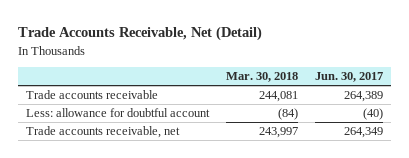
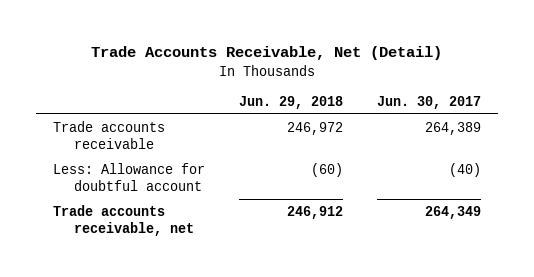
- | Mar. 30, 2018 | Jun. 30, 2017
+ | Jun. 29, 2018 | Jun. 30, 2017
- Less: allowance for doubtful account | (84) | (40)
+ Less: Allowance for doubtful account | (60) | (40)

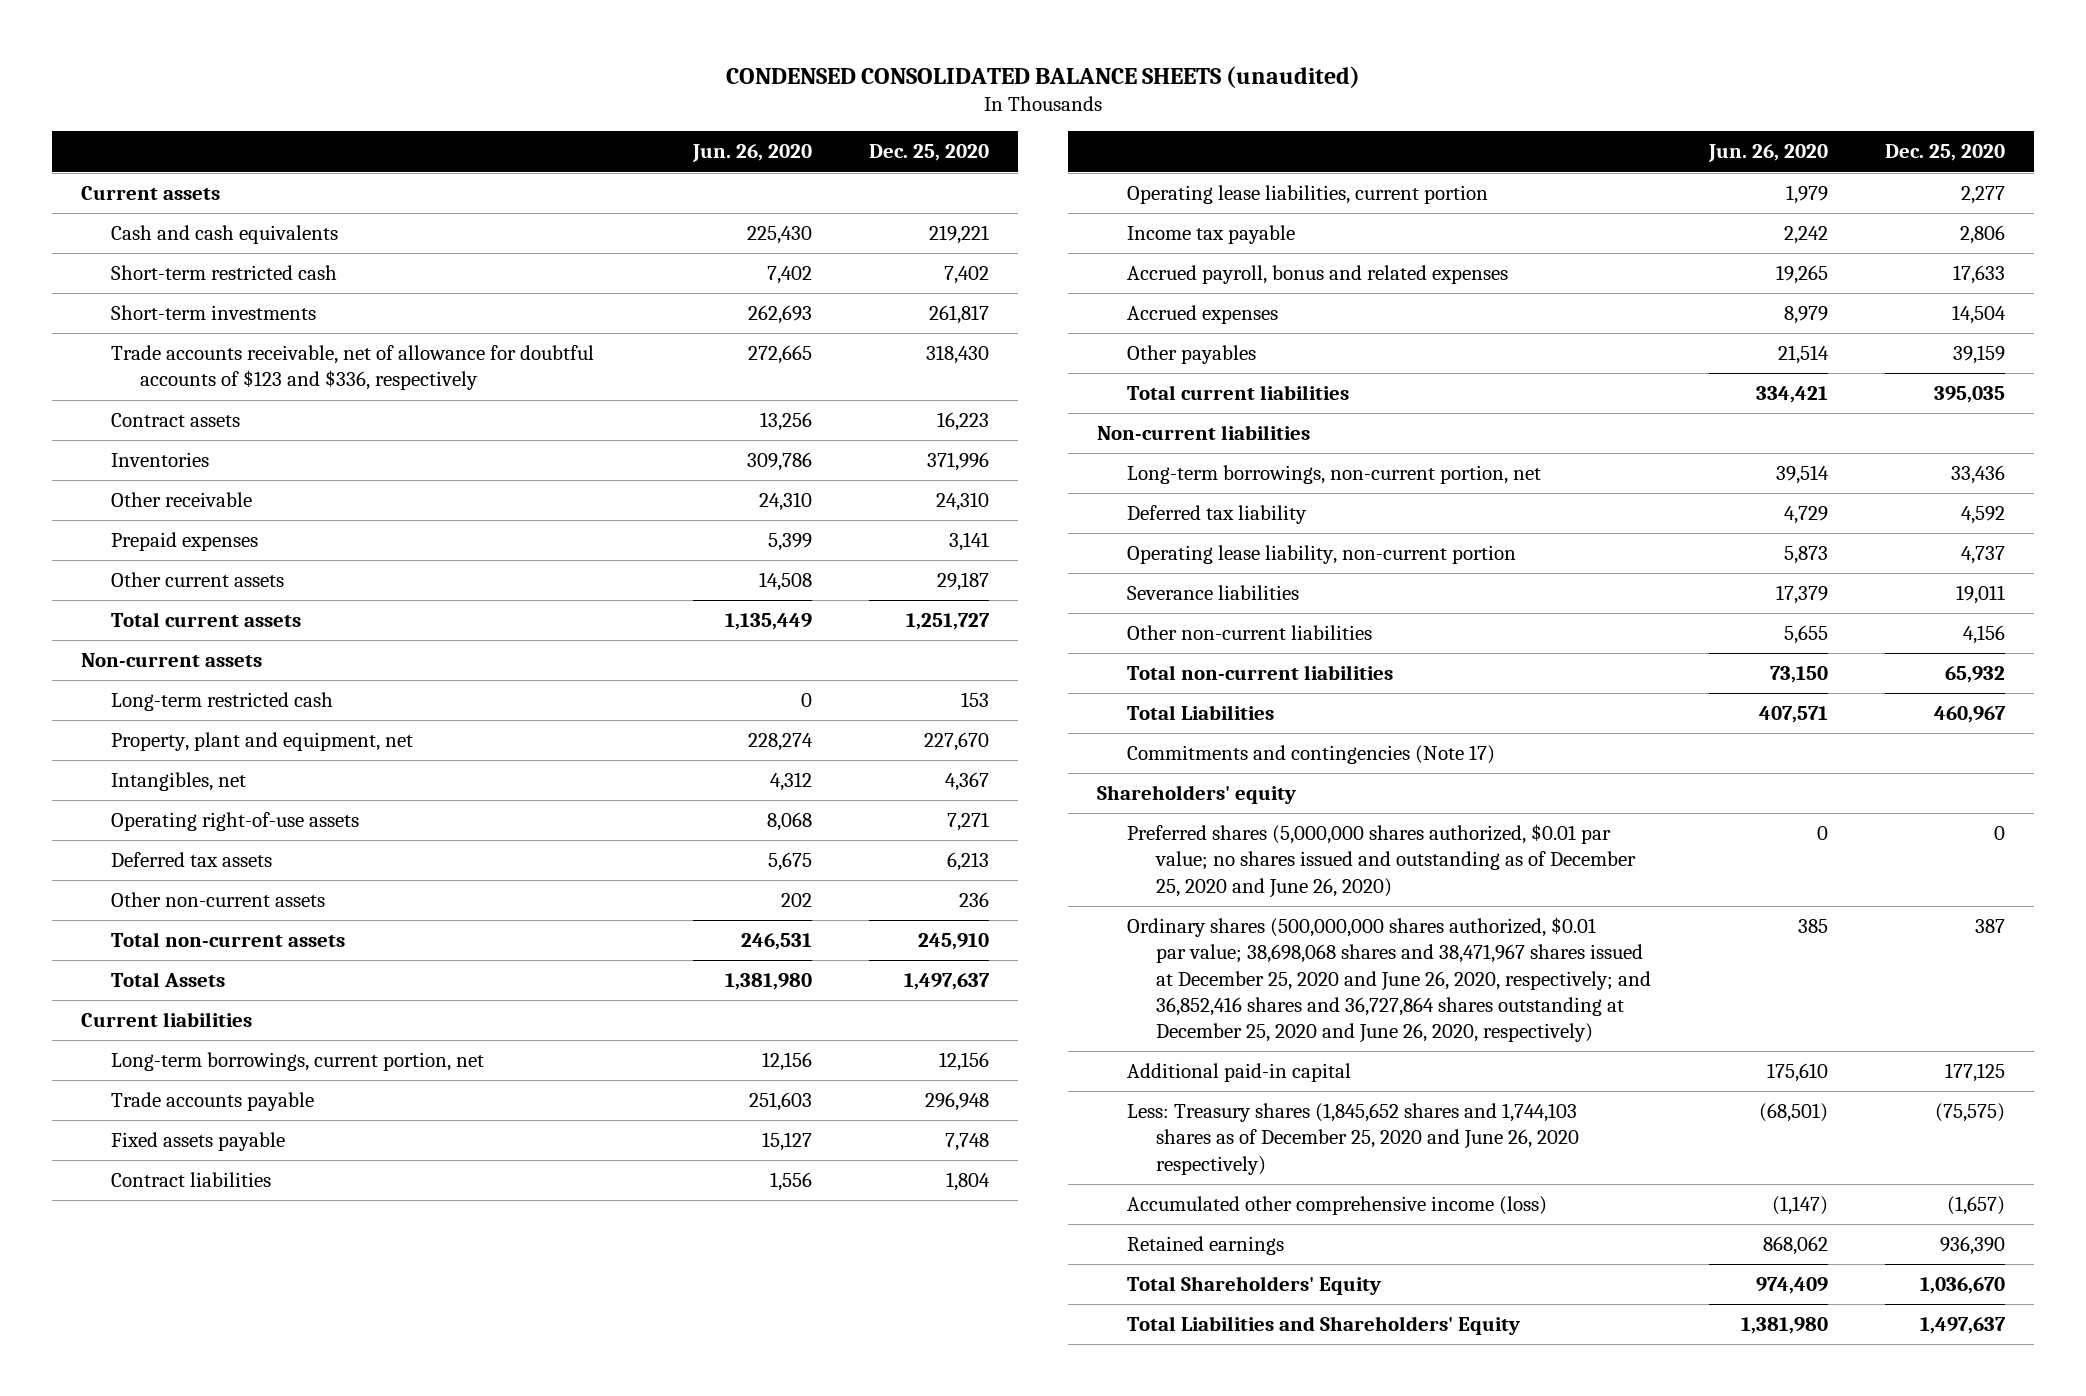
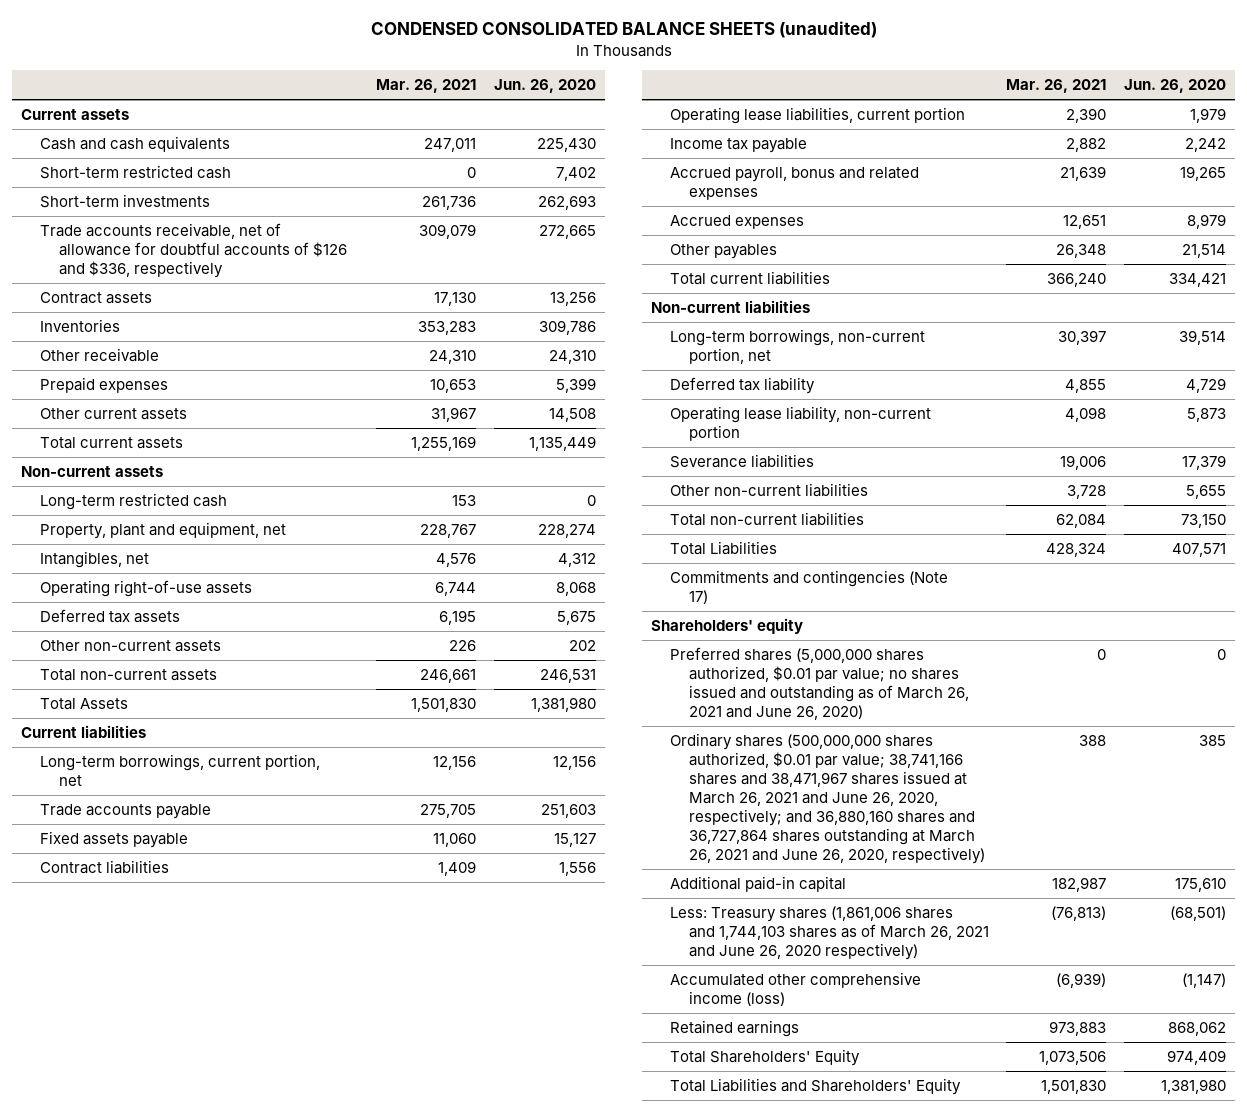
- | Jun. 26, 2020 | Dec. 25, 2020
+ | Mar. 26, 2021 | Jun. 26, 2020
- Trade accounts receivable, net of allowance for doubtful accounts of $123 and $336, respectively | 272,665 | 318,430
+ Trade accounts receivable, net of allowance for doubtful accounts of $126 and $336, respectively | 309,079 | 272,665
- Preferred shares (5,000,000 shares authorized, $0.01 par value; no shares issued and outstanding as of December 25, 2020 and June 26, 2020) | 0 | 0
- Ordinary shares (500,000,000 shares authorized, $0.01 par value; 38,698,068 shares and 38,471,967 shares issued at December 25, 2020 and June 26, 2020, respectively; and 36,852,416 shares and 36,727,864 shares outstanding at December 25, 2020 and June 26, 2020, respectively) | 385 | 387
+ Preferred shares (5,000,000 shares authorized, $0.01 par value; no shares issued and outstanding as of March 26, 2021 and June 26, 2020) | 0 | 0
+ Ordinary shares (500,000,000 shares authorized, $0.01 par value; 38,741,166 shares and 38,471,967 shares issued at March 26, 2021 and June 26, 2020, respectively; and 36,880,160 shares and 36,727,864 shares outstanding at March 26, 2021 and June 26, 2020, respectively) | 388 | 385
- Less: Treasury shares (1,845,652 shares and 1,744,103 shares as of December 25, 2020 and June 26, 2020 respectively) | (68,501) | (75,575)
+ Less: Treasury shares (1,861,006 shares and 1,744,103 shares as of March 26, 2021 and June 26, 2020 respectively) | (76,813) | (68,501)

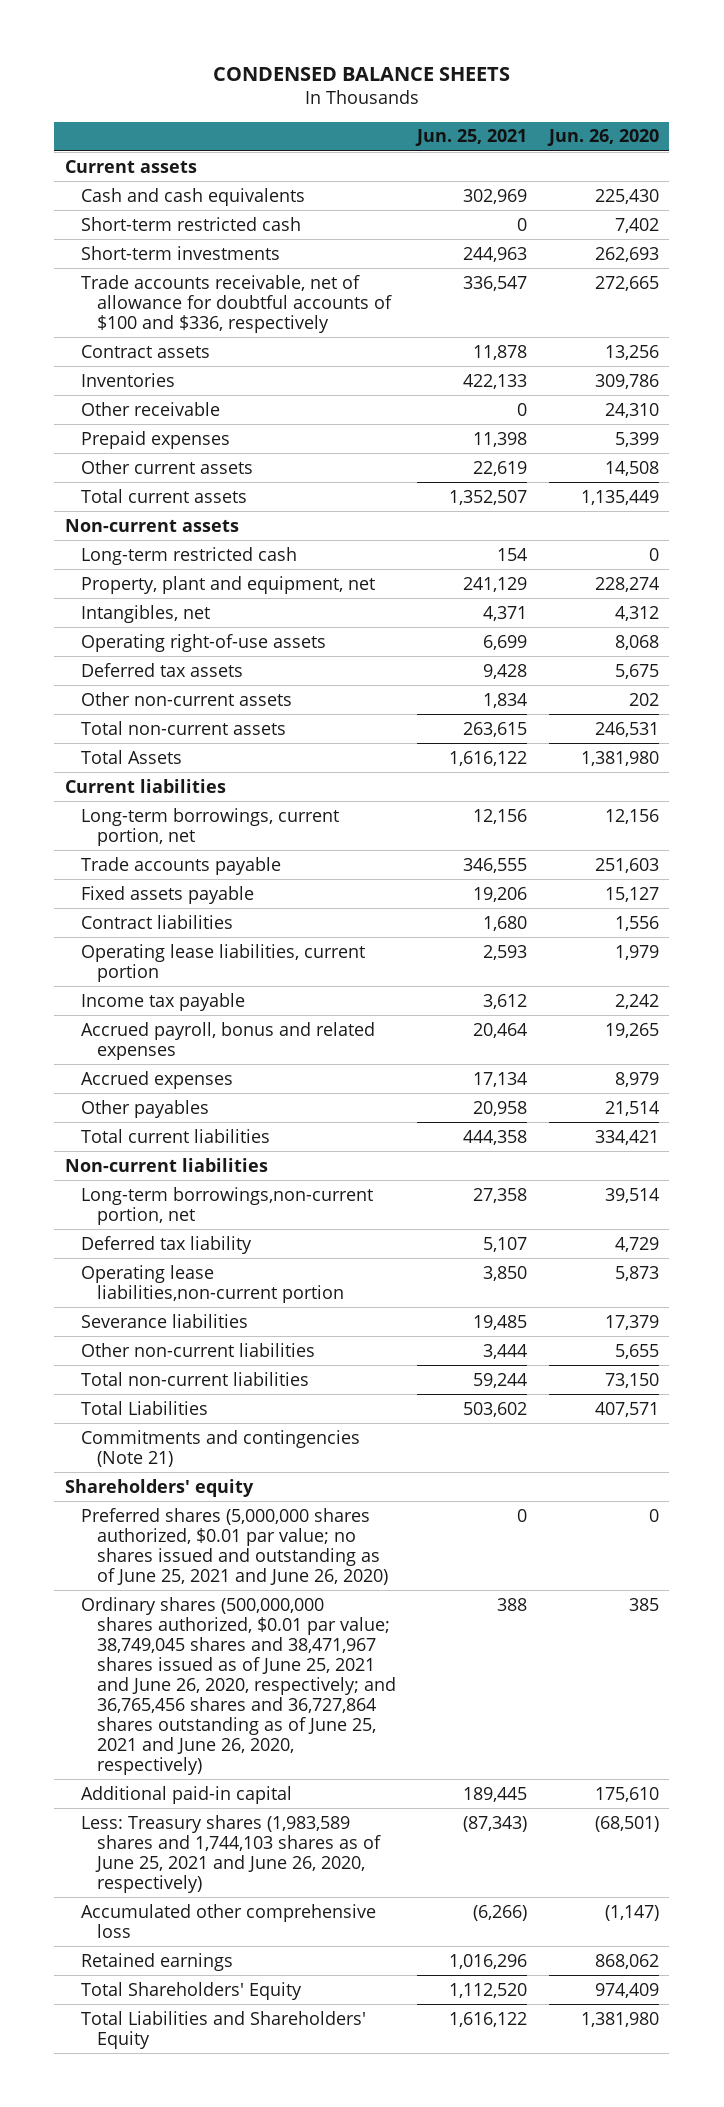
- CONDENSED CONSOLIDATED BALANCE SHEETS (unaudited)
+ CONDENSED BALANCE SHEETS
- | Mar. 26, 2021 | Jun. 26, 2020
+ | Jun. 25, 2021 | Jun. 26, 2020
- Trade accounts receivable, net of allowance for doubtful accounts of $126 and $336, respectively | 309,079 | 272,665
+ Trade accounts receivable, net of allowance for doubtful accounts of $100 and $336, respectively | 336,547 | 272,665
- Long-term borrowings, non-current portion, net | 30,397 | 39,514
+ Long-term borrowings,non-current portion, net | 27,358 | 39,514
- Operating lease liability, non-current portion | 4,098 | 5,873
+ Operating lease liabilities,non-current portion | 3,850 | 5,873
- Commitments and contingencies (Note 17)
+ Commitments and contingencies (Note 21)
- Preferred shares (5,000,000 shares authorized, $0.01 par value; no shares issued and outstanding as of March 26, 2021 and June 26, 2020) | 0 | 0
- Ordinary shares (500,000,000 shares authorized, $0.01 par value; 38,741,166 shares and 38,471,967 shares issued at March 26, 2021 and June 26, 2020, respectively; and 36,880,160 shares and 36,727,864 shares outstanding at March 26, 2021 and June 26, 2020, respectively) | 388 | 385
+ Preferred shares (5,000,000 shares authorized, $0.01 par value; no shares issued and outstanding as of June 25, 2021 and June 26, 2020) | 0 | 0
+ Ordinary shares (500,000,000 shares authorized, $0.01 par value; 38,749,045 shares and 38,471,967 shares issued as of June 25, 2021 and June 26, 2020, respectively; and 36,765,456 shares and 36,727,864 shares outstanding as of June 25, 2021 and June 26, 2020, respectively) | 388 | 385
- Less: Treasury shares (1,861,006 shares and 1,744,103 shares as of March 26, 2021 and June 26, 2020 respectively) | (76,813) | (68,501)
- Accumulated other comprehensive income (loss) | (6,939) | (1,147)
+ Less: Treasury shares (1,983,589 shares and 1,744,103 shares as of June 25, 2021 and June 26, 2020, respectively) | (87,343) | (68,501)
+ Accumulated other comprehensive loss | (6,266) | (1,147)

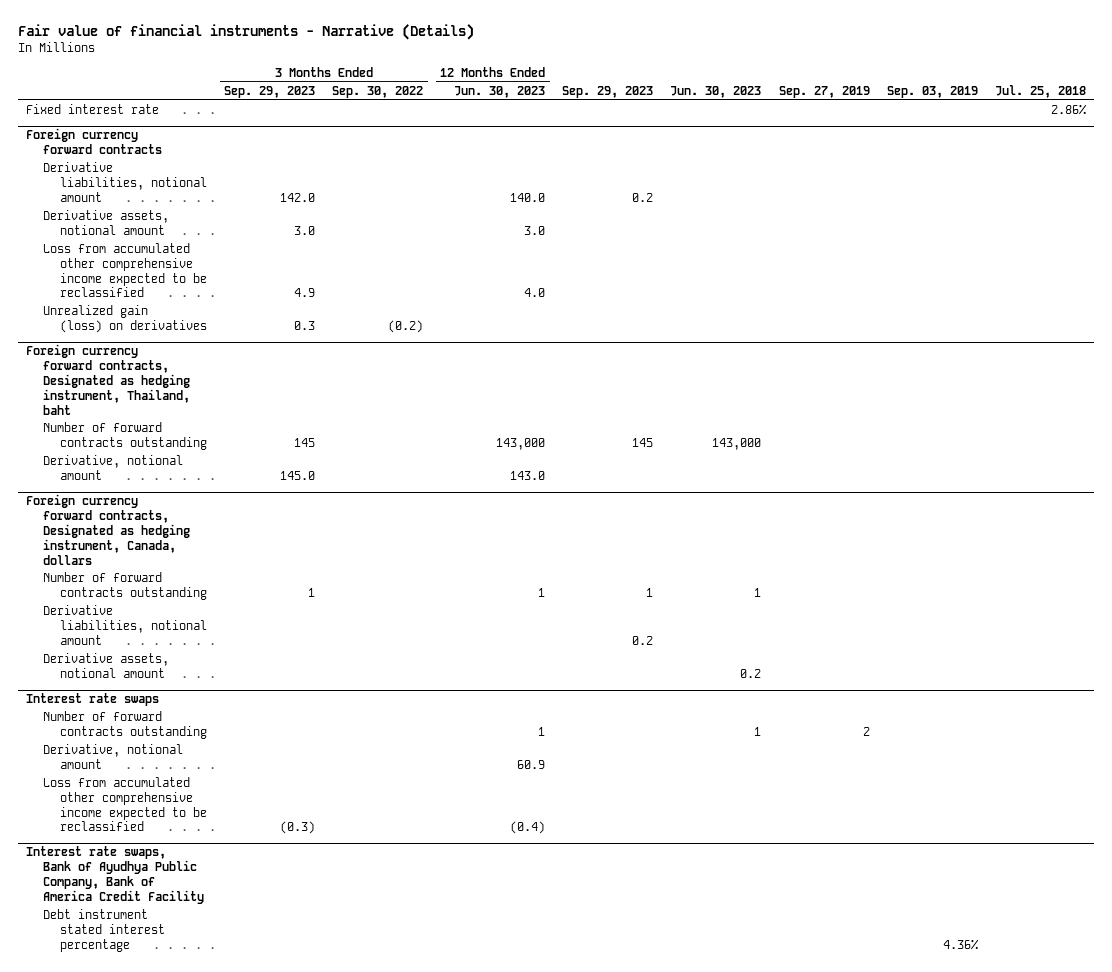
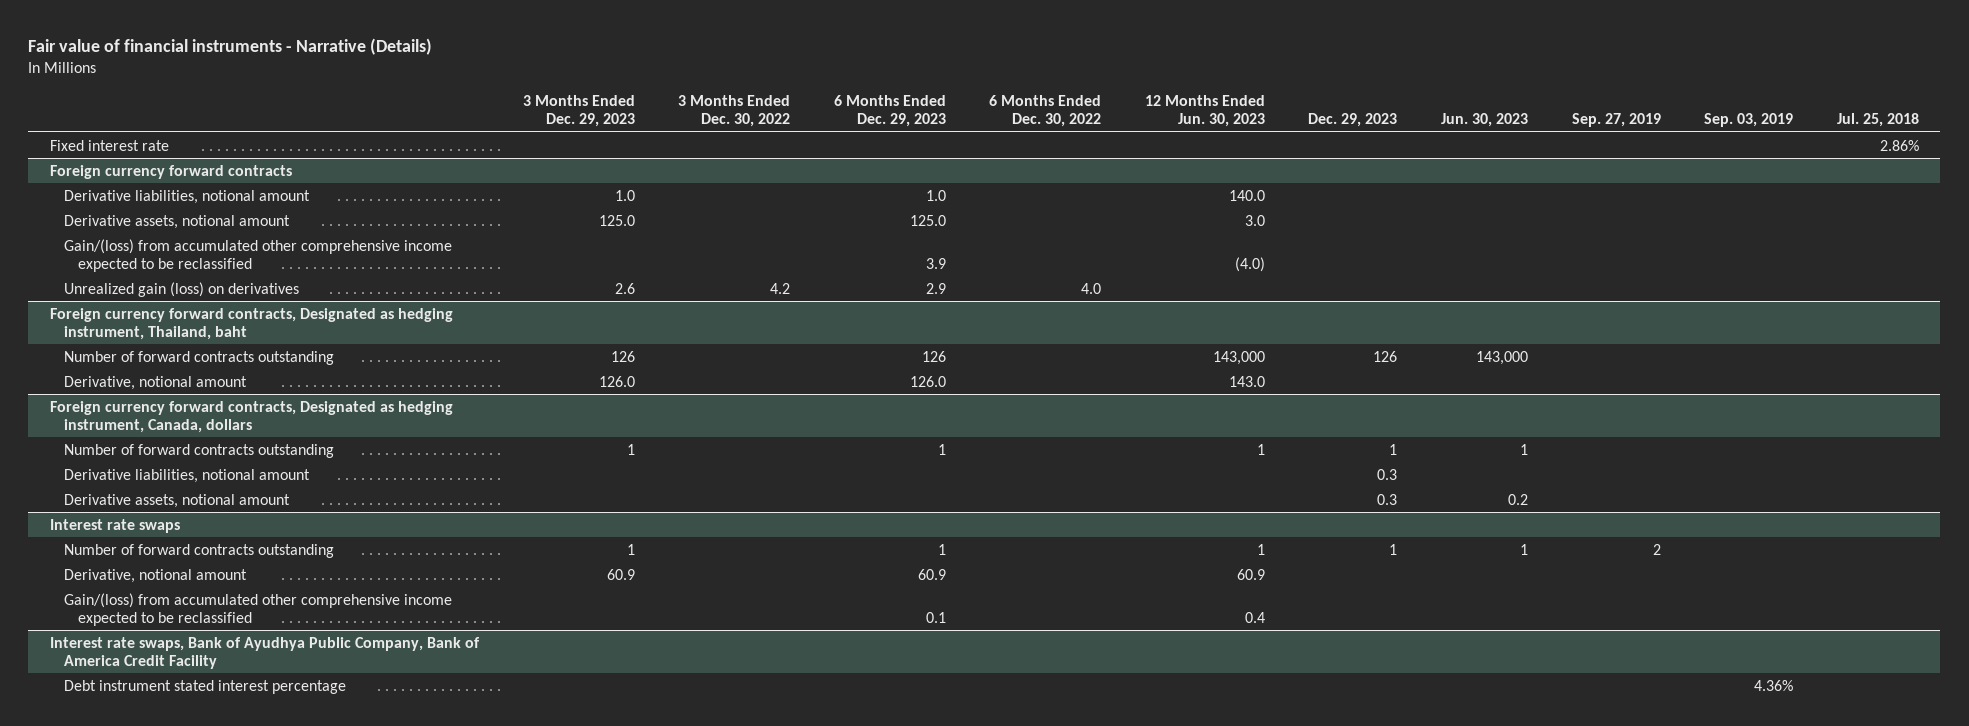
- | 3 Months Ended Sep. 29, 2023 | 3 Months Ended Sep. 30, 2022 | 12 Months Ended Jun. 30, 2023 | Sep. 29, 2023 | Jun. 30, 2023 | Sep. 27, 2019 | Sep. 03, 2019 | Jul. 25, 2018
+ | 3 Months Ended Dec. 29, 2023 | 3 Months Ended Dec. 30, 2022 | 6 Months Ended Dec. 29, 2023 | 6 Months Ended Dec. 30, 2022 | 12 Months Ended Jun. 30, 2023 | Dec. 29, 2023 | Jun. 30, 2023 | Sep. 27, 2019 | Sep. 03, 2019 | Jul. 25, 2018
@ Foreign currency forward contracts
- Loss from accumulated other comprehensive income expected to be reclassified | 4.9 | | 4.0 | | | | |
+ Gain/(loss) from accumulated other comprehensive income expected to be reclassified | | | 3.9 | | (4.0) | | | | |
@ Interest rate swaps
- Loss from accumulated other comprehensive income expected to be reclassified | (0.3) | | (0.4) | | | | |
+ Gain/(loss) from accumulated other comprehensive income expected to be reclassified | | | 0.1 | | 0.4 | | | | |

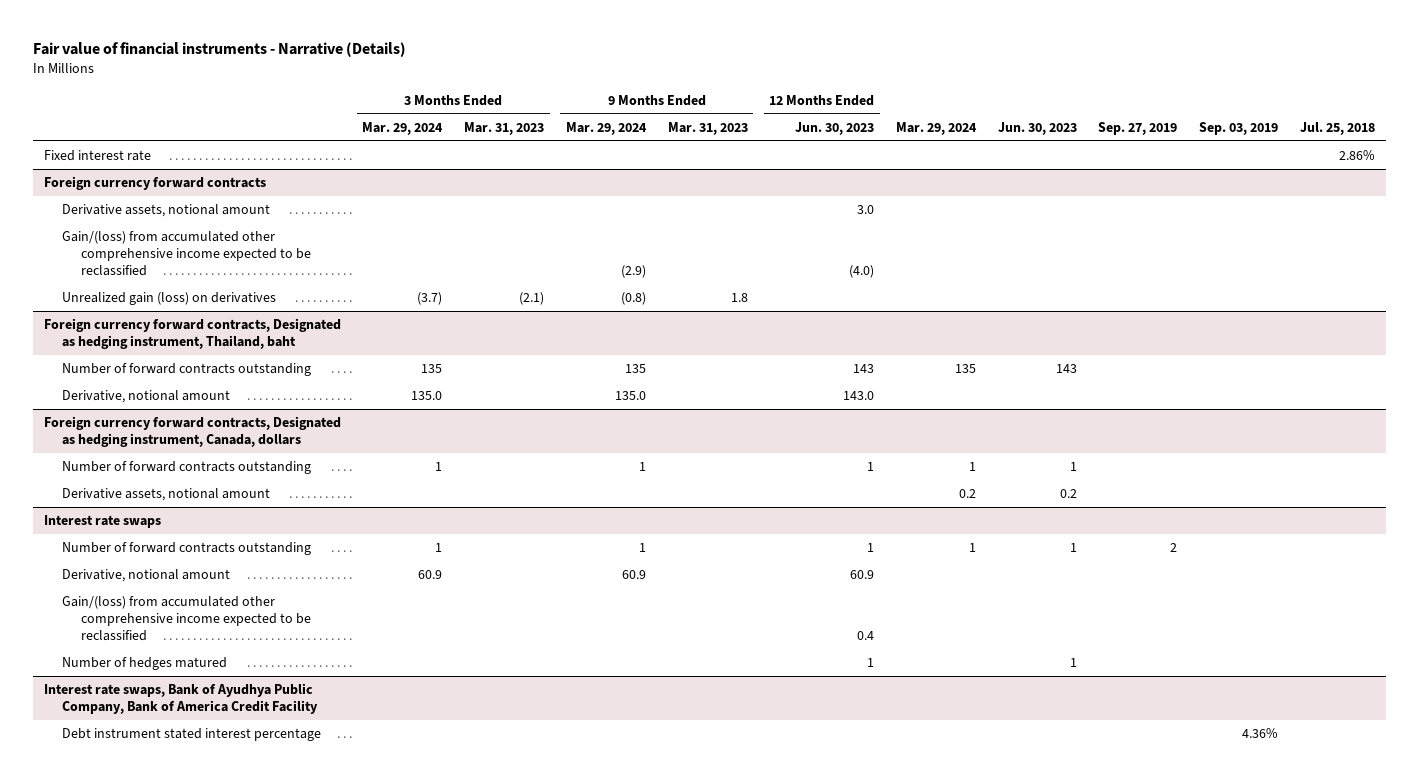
- | 3 Months Ended Dec. 29, 2023 | 3 Months Ended Dec. 30, 2022 | 6 Months Ended Dec. 29, 2023 | 6 Months Ended Dec. 30, 2022 | 12 Months Ended Jun. 30, 2023 | Dec. 29, 2023 | Jun. 30, 2023 | Sep. 27, 2019 | Sep. 03, 2019 | Jul. 25, 2018
+ | 3 Months Ended Mar. 29, 2024 | 3 Months Ended Mar. 31, 2023 | 9 Months Ended Mar. 29, 2024 | 9 Months Ended Mar. 31, 2023 | 12 Months Ended Jun. 30, 2023 | Mar. 29, 2024 | Jun. 30, 2023 | Sep. 27, 2019 | Sep. 03, 2019 | Jul. 25, 2018
@ Foreign currency forward contracts
- Derivative liabilities, notional amount | 1.0 | | 1.0 | | 140.0 | | | | |
@ Foreign currency forward contracts, Designated as hedging instrument, Thailand, baht
- Number of forward contracts outstanding | 126 | | 126 | | 143,000 | 126 | 143,000 | | |
+ Number of forward contracts outstanding | 135 | | 135 | | 143 | 135 | 143 | | |
@ Foreign currency forward contracts, Designated as hedging instrument, Canada, dollars
- Derivative liabilities, notional amount | | | | | | 0.3 | | | |
@ Interest rate swaps
+ Number of hedges matured | | | | | 1 | | 1 | | |

